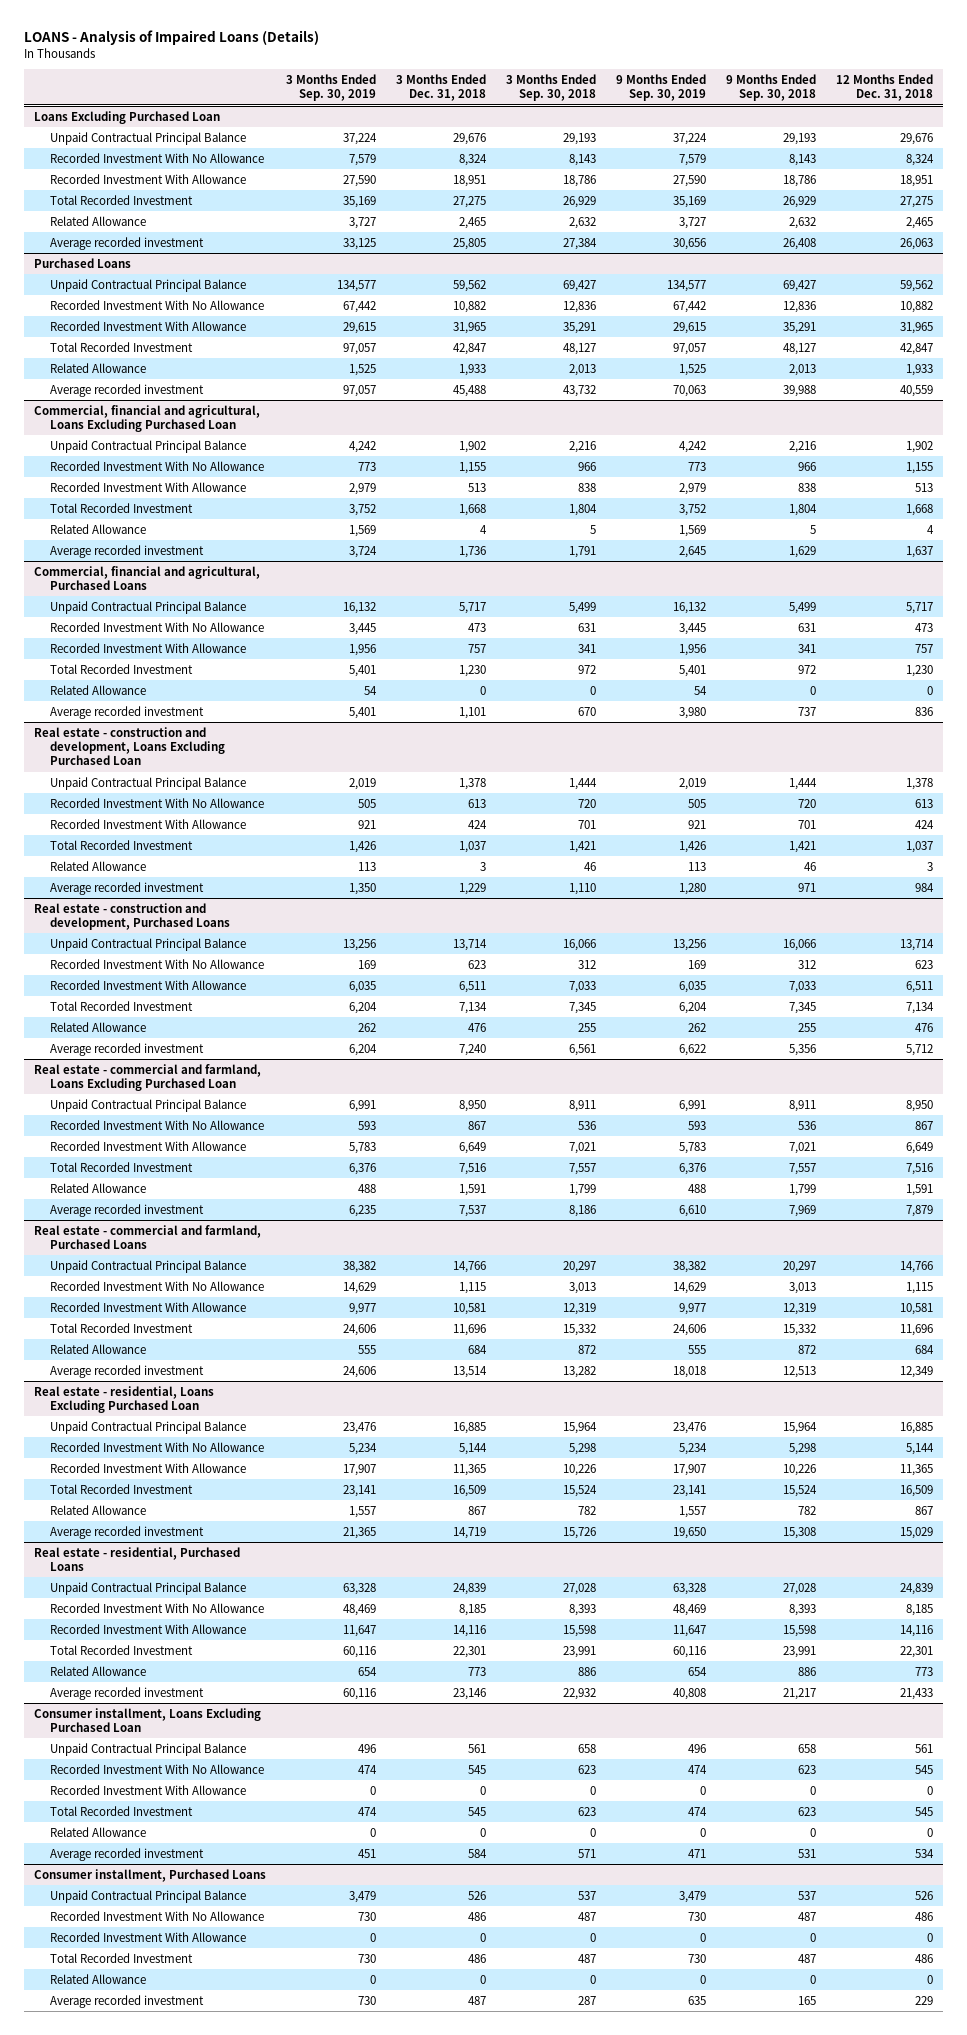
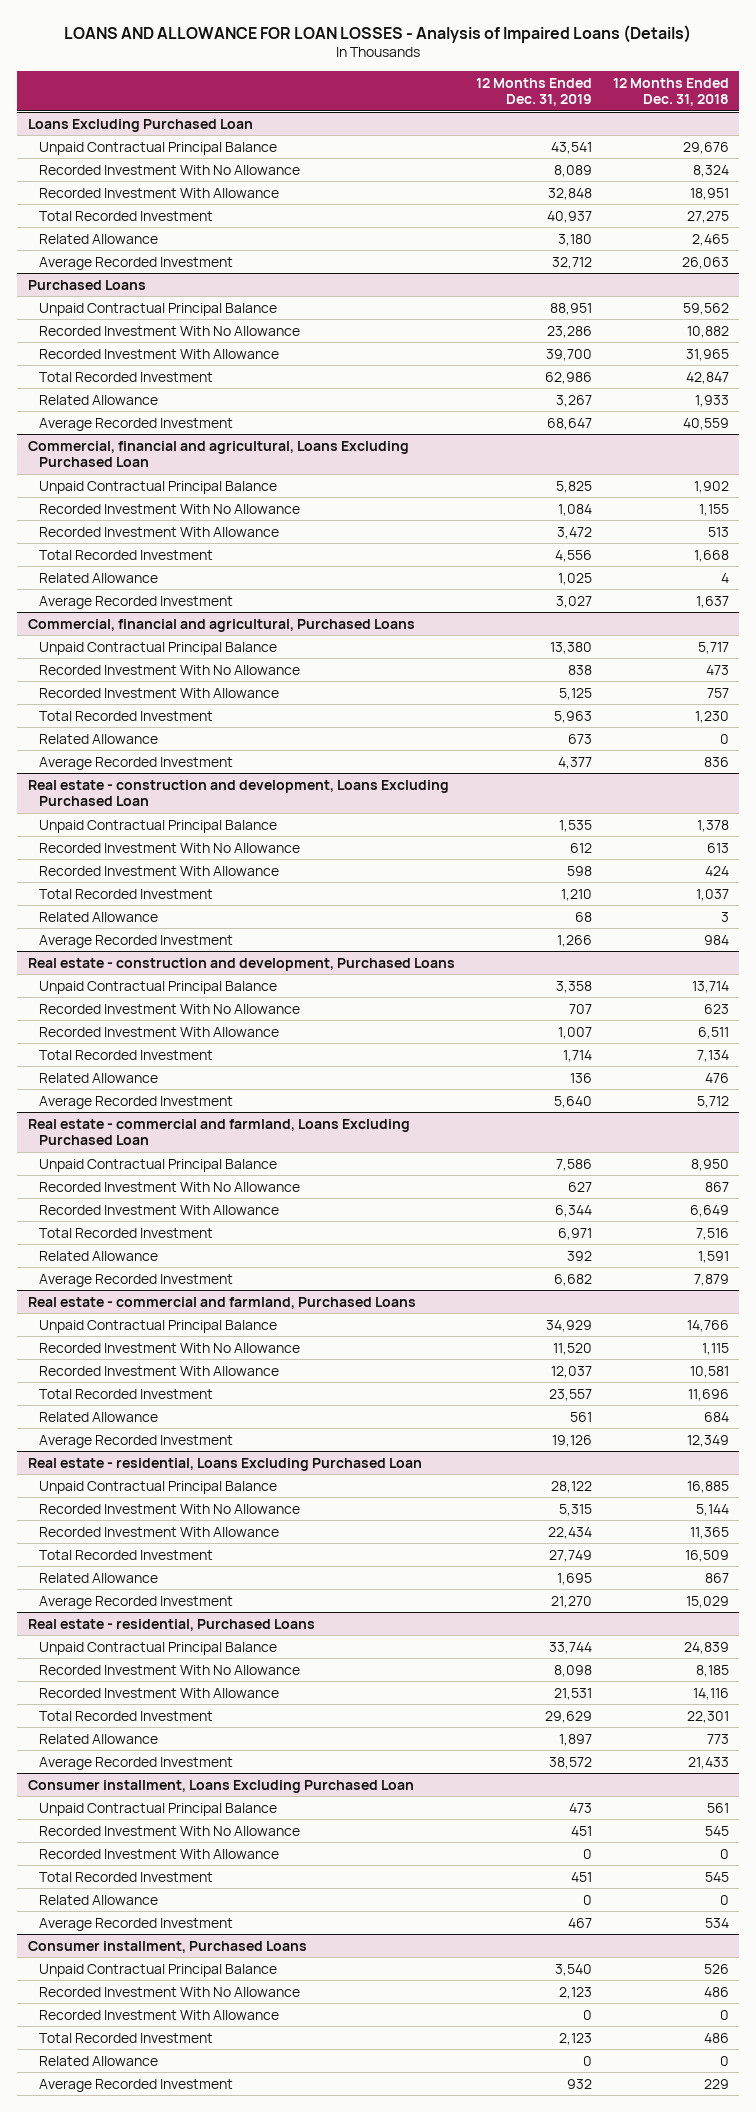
- LOANS - Analysis of Impaired Loans (Details)
+ LOANS AND ALLOWANCE FOR LOAN LOSSES - Analysis of Impaired Loans (Details)
- | 3 Months Ended Sep. 30, 2019 | 3 Months Ended Dec. 31, 2018 | 3 Months Ended Sep. 30, 2018 | 9 Months Ended Sep. 30, 2019 | 9 Months Ended Sep. 30, 2018 | 12 Months Ended Dec. 31, 2018
+ | 12 Months Ended Dec. 31, 2019 | 12 Months Ended Dec. 31, 2018
@ Loans Excluding Purchased Loan
- Average recorded investment | 33,125 | 25,805 | 27,384 | 30,656 | 26,408 | 26,063
+ Average Recorded Investment | 32,712 | 26,063
@ Purchased Loans
- Average recorded investment | 97,057 | 45,488 | 43,732 | 70,063 | 39,988 | 40,559
+ Average Recorded Investment | 68,647 | 40,559
@ Commercial, financial and agricultural, Loans Excluding Purchased Loan
- Average recorded investment | 3,724 | 1,736 | 1,791 | 2,645 | 1,629 | 1,637
+ Average Recorded Investment | 3,027 | 1,637
@ Commercial, financial and agricultural, Purchased Loans
- Average recorded investment | 5,401 | 1,101 | 670 | 3,980 | 737 | 836
+ Average Recorded Investment | 4,377 | 836
@ Real estate - construction and development, Loans Excluding Purchased Loan
- Average recorded investment | 1,350 | 1,229 | 1,110 | 1,280 | 971 | 984
+ Average Recorded Investment | 1,266 | 984
@ Real estate - construction and development, Purchased Loans
- Average recorded investment | 6,204 | 7,240 | 6,561 | 6,622 | 5,356 | 5,712
+ Average Recorded Investment | 5,640 | 5,712
@ Real estate - commercial and farmland, Loans Excluding Purchased Loan
- Average recorded investment | 6,235 | 7,537 | 8,186 | 6,610 | 7,969 | 7,879
+ Average Recorded Investment | 6,682 | 7,879
@ Real estate - commercial and farmland, Purchased Loans
- Average recorded investment | 24,606 | 13,514 | 13,282 | 18,018 | 12,513 | 12,349
+ Average Recorded Investment | 19,126 | 12,349
@ Real estate - residential, Loans Excluding Purchased Loan
- Average recorded investment | 21,365 | 14,719 | 15,726 | 19,650 | 15,308 | 15,029
+ Average Recorded Investment | 21,270 | 15,029
@ Real estate - residential, Purchased Loans
- Average recorded investment | 60,116 | 23,146 | 22,932 | 40,808 | 21,217 | 21,433
+ Average Recorded Investment | 38,572 | 21,433
@ Consumer installment, Loans Excluding Purchased Loan
- Average recorded investment | 451 | 584 | 571 | 471 | 531 | 534
+ Average Recorded Investment | 467 | 534
@ Consumer installment, Purchased Loans
- Average recorded investment | 730 | 487 | 287 | 635 | 165 | 229
+ Average Recorded Investment | 932 | 229

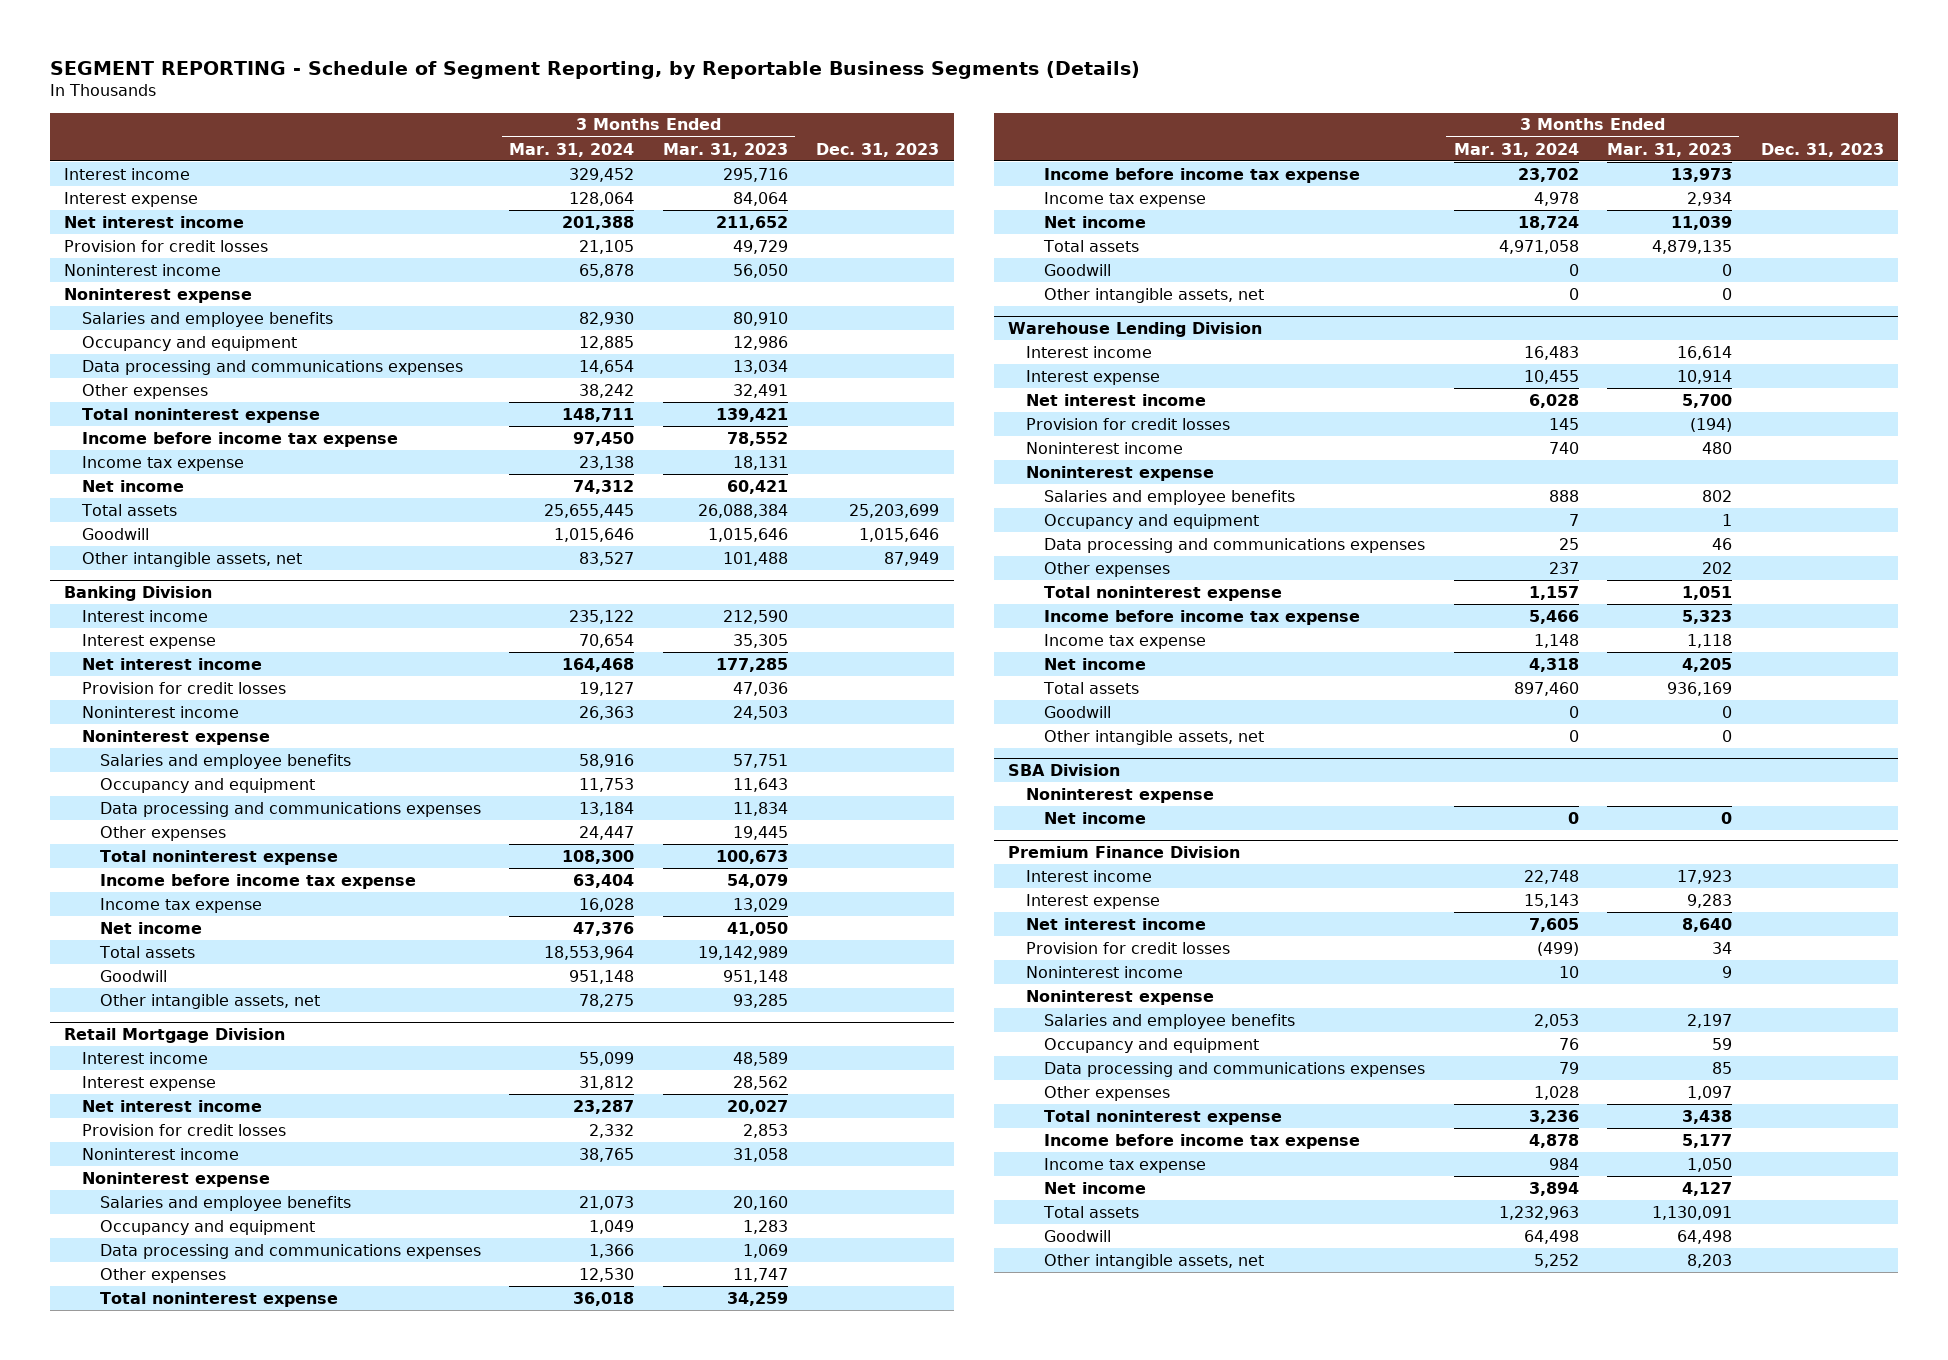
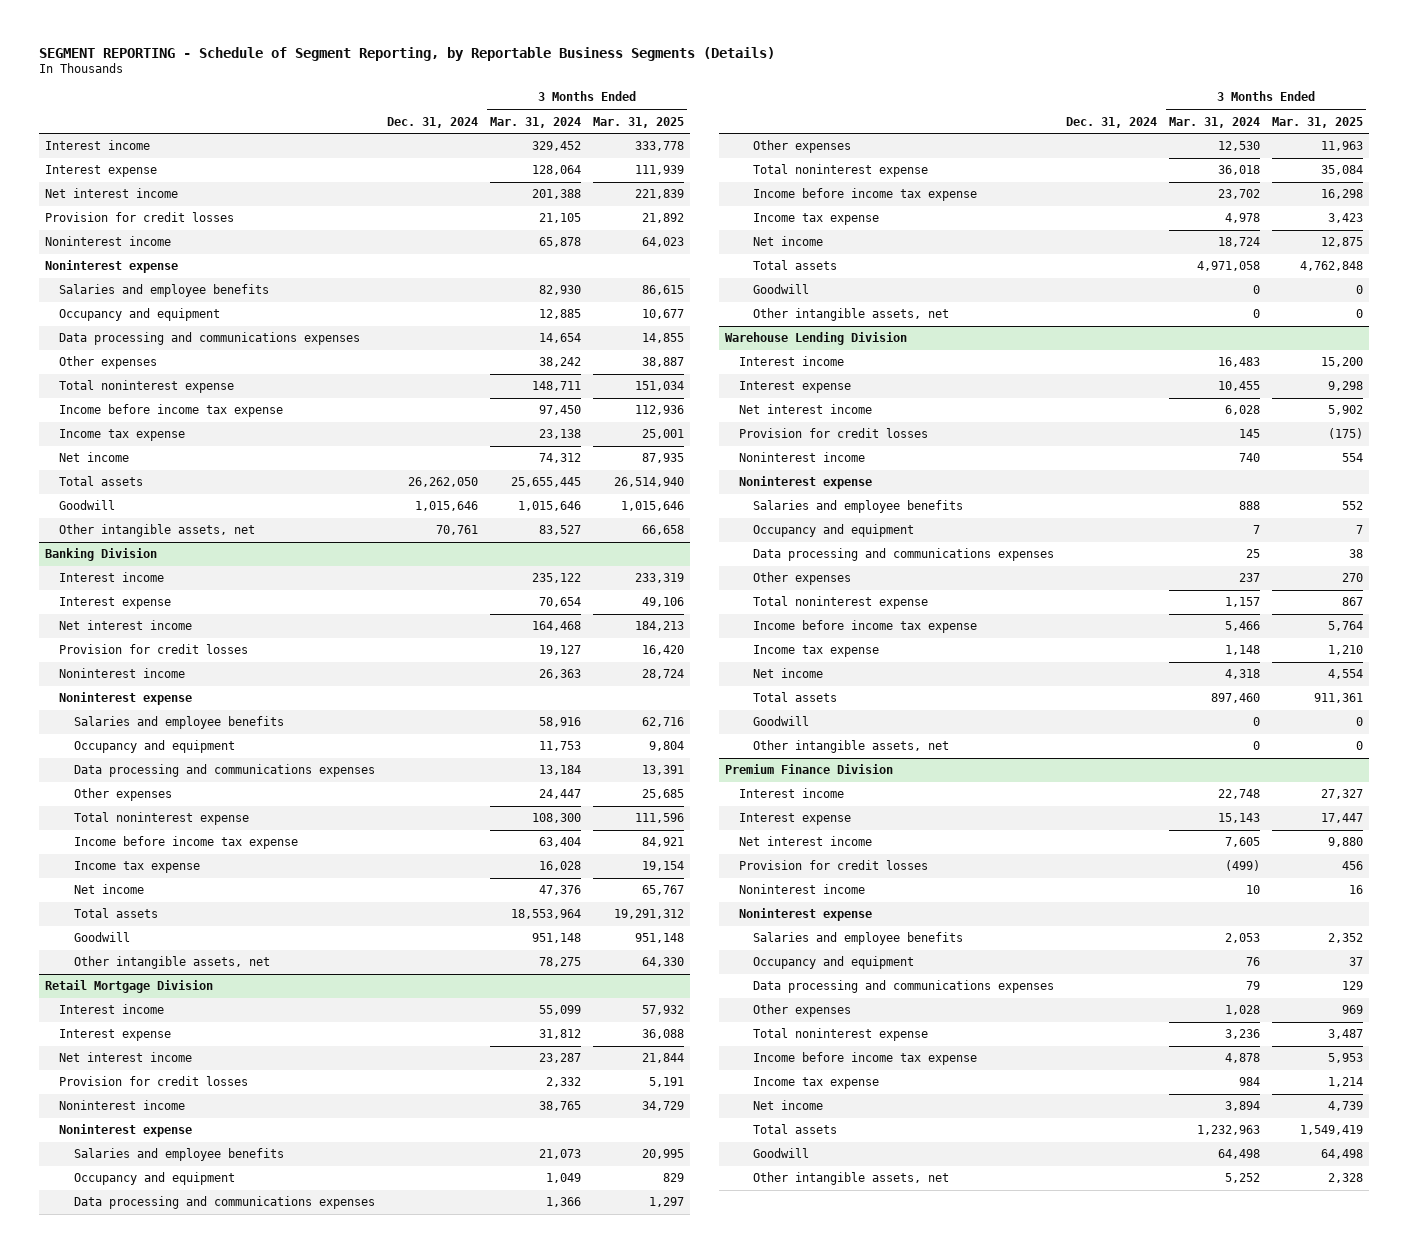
- | 3 Months Ended Mar. 31, 2024 | 3 Months Ended Mar. 31, 2023 | Dec. 31, 2023
+ | Dec. 31, 2024 | 3 Months Ended Mar. 31, 2024 | 3 Months Ended Mar. 31, 2025
- SBA Division
- Noninterest expense
- Net income | 0 | 0 |

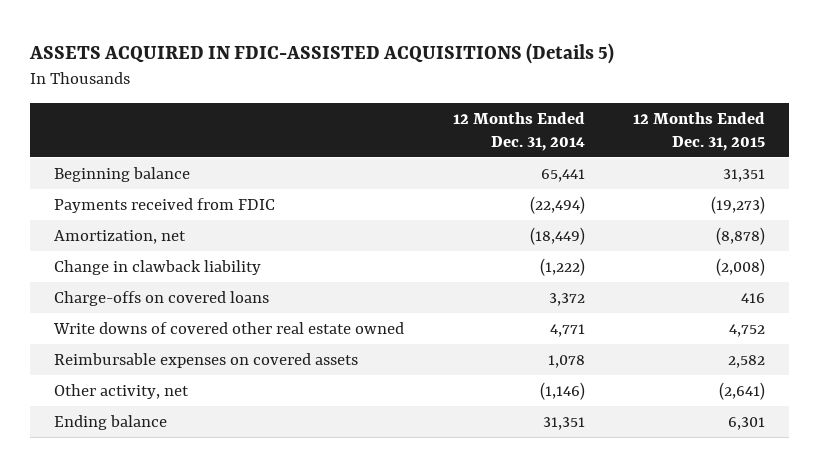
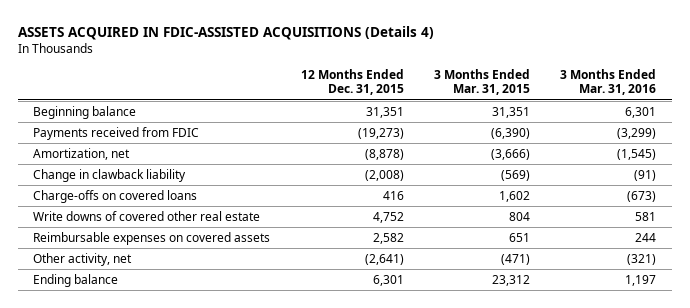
- ASSETS ACQUIRED IN FDIC-ASSISTED ACQUISITIONS (Details 5)
+ ASSETS ACQUIRED IN FDIC-ASSISTED ACQUISITIONS (Details 4)
- | 12 Months Ended Dec. 31, 2014 | 12 Months Ended Dec. 31, 2015
+ | 12 Months Ended Dec. 31, 2015 | 3 Months Ended Mar. 31, 2015 | 3 Months Ended Mar. 31, 2016
- Write downs of covered other real estate owned | 4,771 | 4,752
+ Write downs of covered other real estate | 4,752 | 804 | 581

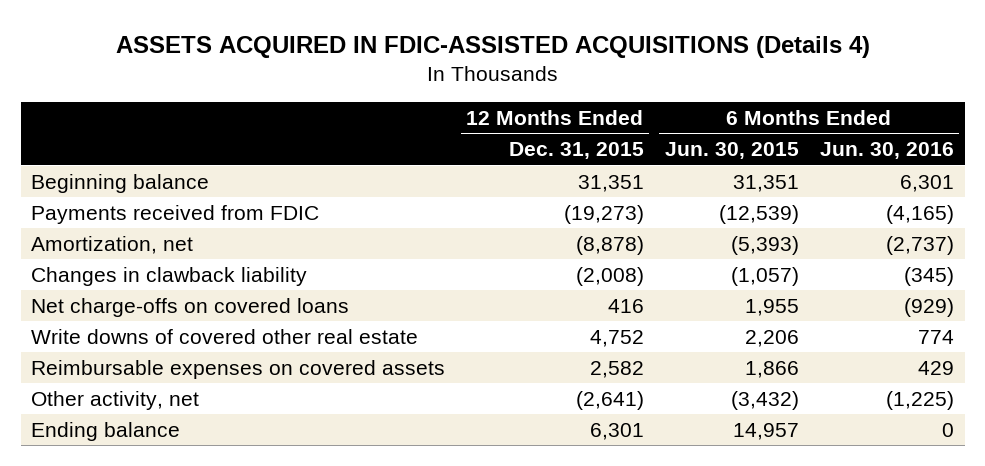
- | 12 Months Ended Dec. 31, 2015 | 3 Months Ended Mar. 31, 2015 | 3 Months Ended Mar. 31, 2016
+ | 12 Months Ended Dec. 31, 2015 | 6 Months Ended Jun. 30, 2015 | 6 Months Ended Jun. 30, 2016
- Change in clawback liability | (2,008) | (569) | (91)
- Charge-offs on covered loans | 416 | 1,602 | (673)
+ Changes in clawback liability | (2,008) | (1,057) | (345)
+ Net charge-offs on covered loans | 416 | 1,955 | (929)

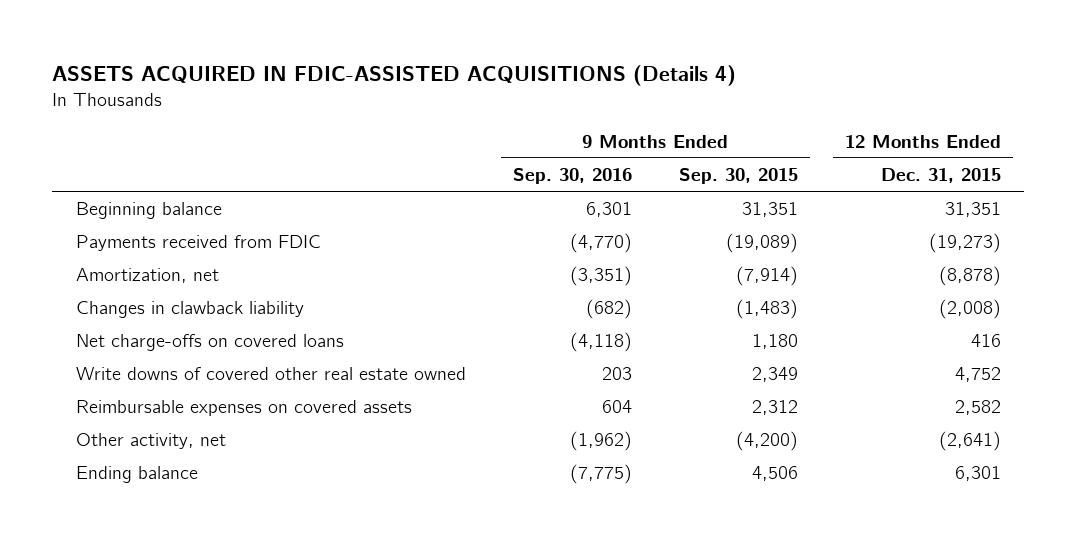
- | 12 Months Ended Dec. 31, 2015 | 6 Months Ended Jun. 30, 2015 | 6 Months Ended Jun. 30, 2016
+ | 9 Months Ended Sep. 30, 2016 | 9 Months Ended Sep. 30, 2015 | 12 Months Ended Dec. 31, 2015
- Write downs of covered other real estate | 4,752 | 2,206 | 774
+ Write downs of covered other real estate owned | 203 | 2,349 | 4,752

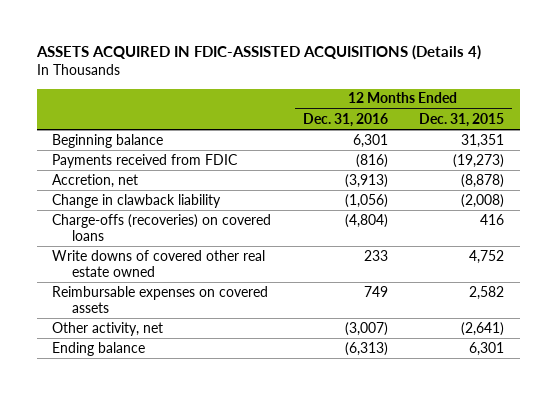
- | 9 Months Ended Sep. 30, 2016 | 9 Months Ended Sep. 30, 2015 | 12 Months Ended Dec. 31, 2015
+ | 12 Months Ended Dec. 31, 2016 | 12 Months Ended Dec. 31, 2015
- Amortization, net | (3,351) | (7,914) | (8,878)
- Changes in clawback liability | (682) | (1,483) | (2,008)
- Net charge-offs on covered loans | (4,118) | 1,180 | 416
+ Accretion, net | (3,913) | (8,878)
+ Change in clawback liability | (1,056) | (2,008)
+ Charge-offs (recoveries) on covered loans | (4,804) | 416

